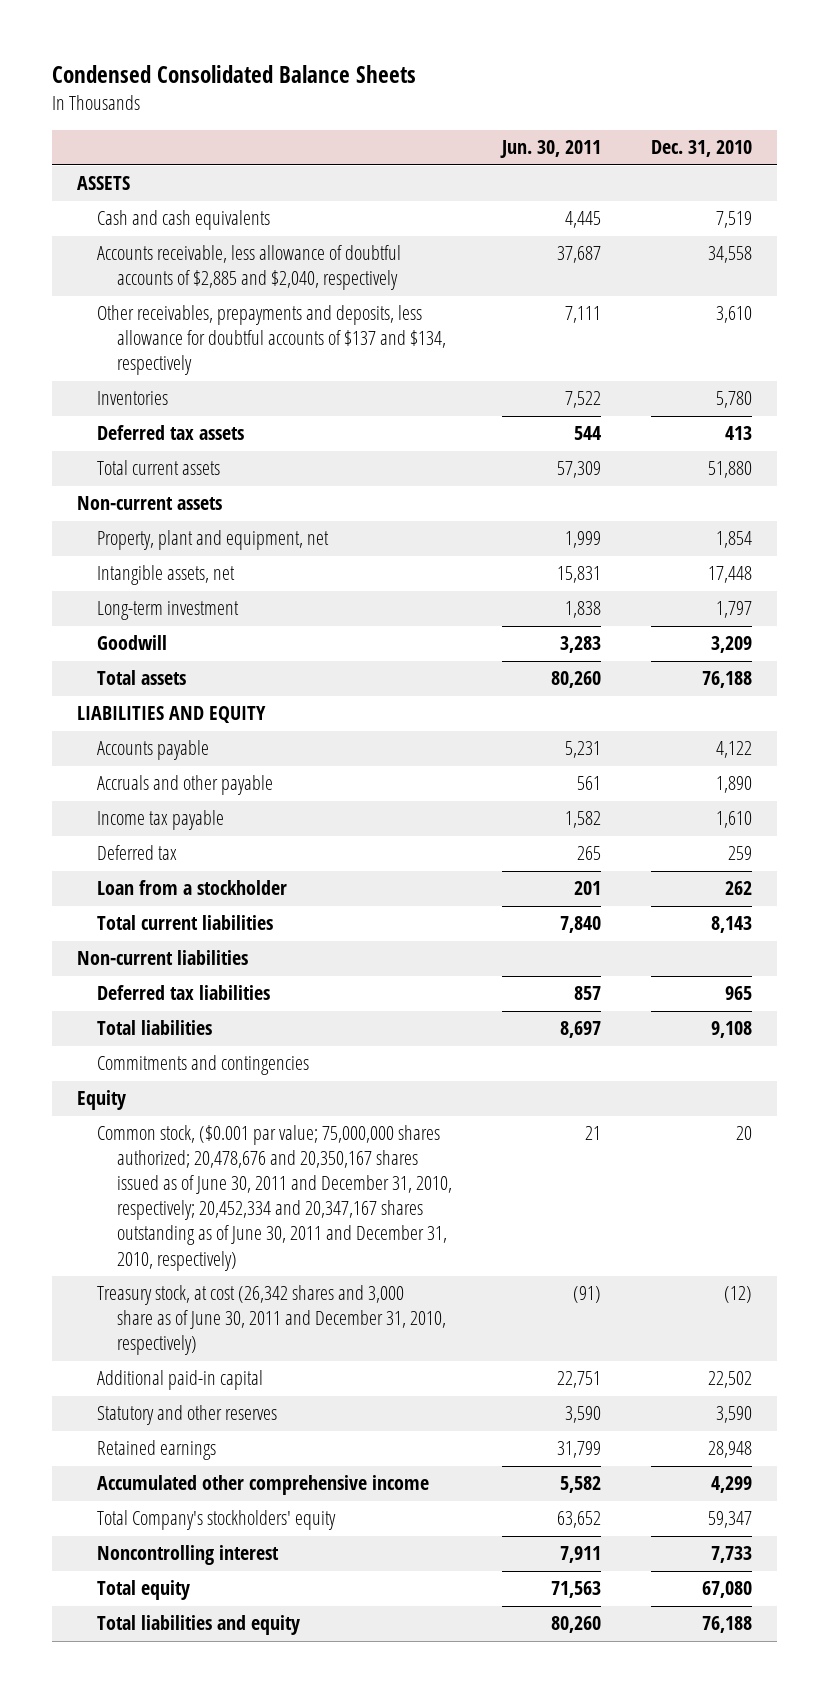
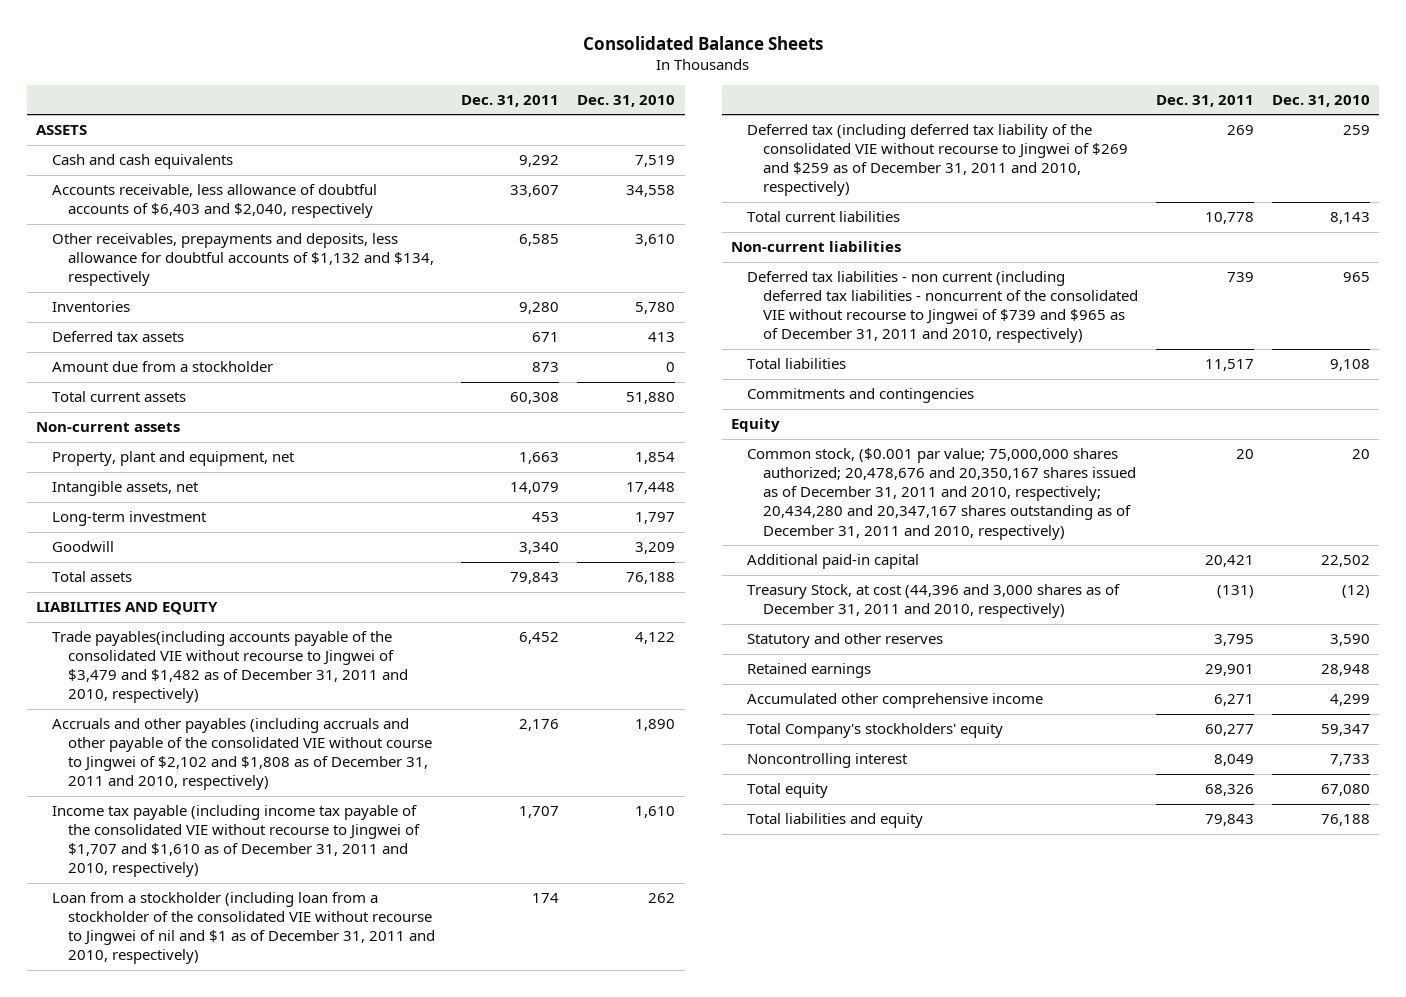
- Condensed Consolidated Balance Sheets
+ Consolidated Balance Sheets
- | Jun. 30, 2011 | Dec. 31, 2010
+ | Dec. 31, 2011 | Dec. 31, 2010
- Accounts receivable, less allowance of doubtful accounts of $2,885 and $2,040, respectively | 37,687 | 34,558
- Other receivables, prepayments and deposits, less allowance for doubtful accounts of $137 and $134, respectively | 7,111 | 3,610
+ Accounts receivable, less allowance of doubtful accounts of $6,403 and $2,040, respectively | 33,607 | 34,558
+ Other receivables, prepayments and deposits, less allowance for doubtful accounts of $1,132 and $134, respectively | 6,585 | 3,610
+ Amount due from a stockholder | 873 | 0
- Accounts payable | 5,231 | 4,122
- Accruals and other payable | 561 | 1,890
- Income tax payable | 1,582 | 1,610
- Deferred tax | 265 | 259
- Loan from a stockholder | 201 | 262
+ Trade payables(including accounts payable of the consolidated VIE without recourse to Jingwei of $3,479 and $1,482 as of December 31, 2011 and 2010, respectively) | 6,452 | 4,122
+ Accruals and other payables (including accruals and other payable of the consolidated VIE without course to Jingwei of $2,102 and $1,808 as of December 31, 2011 and 2010, respectively) | 2,176 | 1,890
+ Income tax payable (including income tax payable of the consolidated VIE without recourse to Jingwei of $1,707 and $1,610 as of December 31, 2011 and 2010, respectively) | 1,707 | 1,610
+ Loan from a stockholder (including loan from a stockholder of the consolidated VIE without recourse to Jingwei of nil and $1 as of December 31, 2011 and 2010, respectively) | 174 | 262
+ Deferred tax (including deferred tax liability of the consolidated VIE without recourse to Jingwei of $269 and $259 as of December 31, 2011 and 2010, respectively) | 269 | 259
- Deferred tax liabilities | 857 | 965
+ Deferred tax liabilities - non current (including deferred tax liabilities - noncurrent of the consolidated VIE without recourse to Jingwei of $739 and $965 as of December 31, 2011 and 2010, respectively) | 739 | 965
- Common stock, ($0.001 par value; 75,000,000 shares authorized; 20,478,676 and 20,350,167 shares issued as of June 30, 2011 and December 31, 2010, respectively; 20,452,334 and 20,347,167 shares outstanding as of June 30, 2011 and December 31, 2010, respectively) | 21 | 20
- Treasury stock, at cost (26,342 shares and 3,000 share as of June 30, 2011 and December 31, 2010, respectively) | (91) | (12)
+ Common stock, ($0.001 par value; 75,000,000 shares authorized; 20,478,676 and 20,350,167 shares issued as of December 31, 2011 and 2010, respectively; 20,434,280 and 20,347,167 shares outstanding as of December 31, 2011 and 2010, respectively) | 20 | 20
+ Treasury Stock, at cost (44,396 and 3,000 shares as of December 31, 2011 and 2010, respectively) | (131) | (12)

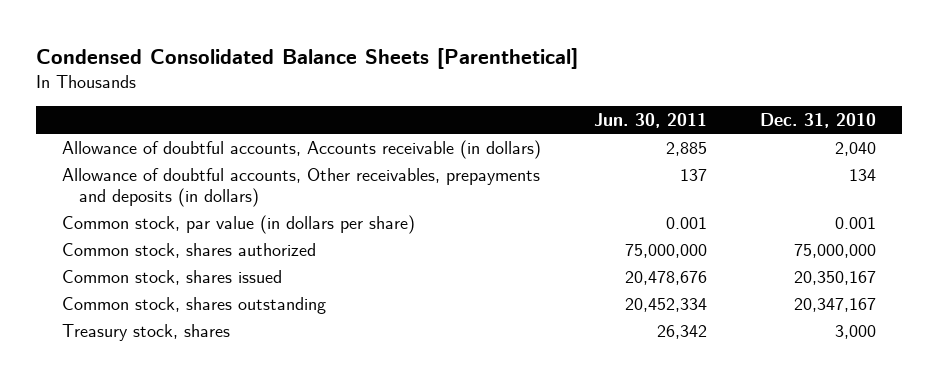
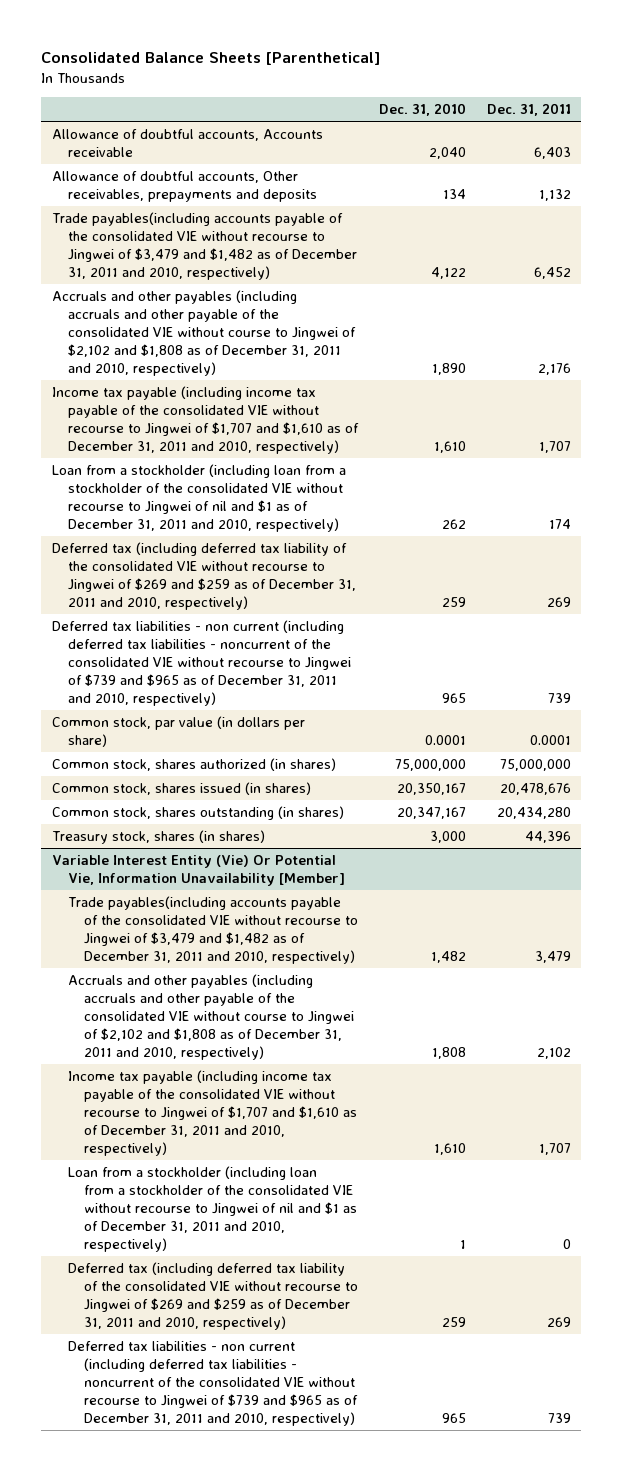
- Condensed Consolidated Balance Sheets [Parenthetical]
+ Consolidated Balance Sheets [Parenthetical]
- | Jun. 30, 2011 | Dec. 31, 2010
+ | Dec. 31, 2010 | Dec. 31, 2011
- Allowance of doubtful accounts, Accounts receivable (in dollars) | 2,885 | 2,040
- Allowance of doubtful accounts, Other receivables, prepayments and deposits (in dollars) | 137 | 134
- Common stock, par value (in dollars per share) | 0.001 | 0.001
- Common stock, shares authorized | 75,000,000 | 75,000,000
- Common stock, shares issued | 20,478,676 | 20,350,167
- Common stock, shares outstanding | 20,452,334 | 20,347,167
- Treasury stock, shares | 26,342 | 3,000
+ Allowance of doubtful accounts, Accounts receivable | 2,040 | 6,403
+ Allowance of doubtful accounts, Other receivables, prepayments and deposits | 134 | 1,132
+ Trade payables(including accounts payable of the consolidated VIE without recourse to Jingwei of $3,479 and $1,482 as of December 31, 2011 and 2010, respectively) | 4,122 | 6,452
+ Accruals and other payables (including accruals and other payable of the consolidated VIE without course to Jingwei of $2,102 and $1,808 as of December 31, 2011 and 2010, respectively) | 1,890 | 2,176
+ Income tax payable (including income tax payable of the consolidated VIE without recourse to Jingwei of $1,707 and $1,610 as of December 31, 2011 and 2010, respectively) | 1,610 | 1,707
+ Loan from a stockholder (including loan from a stockholder of the consolidated VIE without recourse to Jingwei of nil and $1 as of December 31, 2011 and 2010, respectively) | 262 | 174
+ Deferred tax (including deferred tax liability of the consolidated VIE without recourse to Jingwei of $269 and $259 as of December 31, 2011 and 2010, respectively) | 259 | 269
+ Deferred tax liabilities - non current (including deferred tax liabilities - noncurrent of the consolidated VIE without recourse to Jingwei of $739 and $965 as of December 31, 2011 and 2010, respectively) | 965 | 739
+ Common stock, par value (in dollars per share) | 0.0001 | 0.0001
+ Common stock, shares authorized (in shares) | 75,000,000 | 75,000,000
+ Common stock, shares issued (in shares) | 20,350,167 | 20,478,676
+ Common stock, shares outstanding (in shares) | 20,347,167 | 20,434,280
+ Treasury stock, shares (in shares) | 3,000 | 44,396
+ Variable Interest Entity (Vie) Or Potential Vie, Information Unavailability [Member]
+ Trade payables(including accounts payable of the consolidated VIE without recourse to Jingwei of $3,479 and $1,482 as of December 31, 2011 and 2010, respectively) | 1,482 | 3,479
+ Accruals and other payables (including accruals and other payable of the consolidated VIE without course to Jingwei of $2,102 and $1,808 as of December 31, 2011 and 2010, respectively) | 1,808 | 2,102
+ Income tax payable (including income tax payable of the consolidated VIE without recourse to Jingwei of $1,707 and $1,610 as of December 31, 2011 and 2010, respectively) | 1,610 | 1,707
+ Loan from a stockholder (including loan from a stockholder of the consolidated VIE without recourse to Jingwei of nil and $1 as of December 31, 2011 and 2010, respectively) | 1 | 0
+ Deferred tax (including deferred tax liability of the consolidated VIE without recourse to Jingwei of $269 and $259 as of December 31, 2011 and 2010, respectively) | 259 | 269
+ Deferred tax liabilities - non current (including deferred tax liabilities - noncurrent of the consolidated VIE without recourse to Jingwei of $739 and $965 as of December 31, 2011 and 2010, respectively) | 965 | 739

